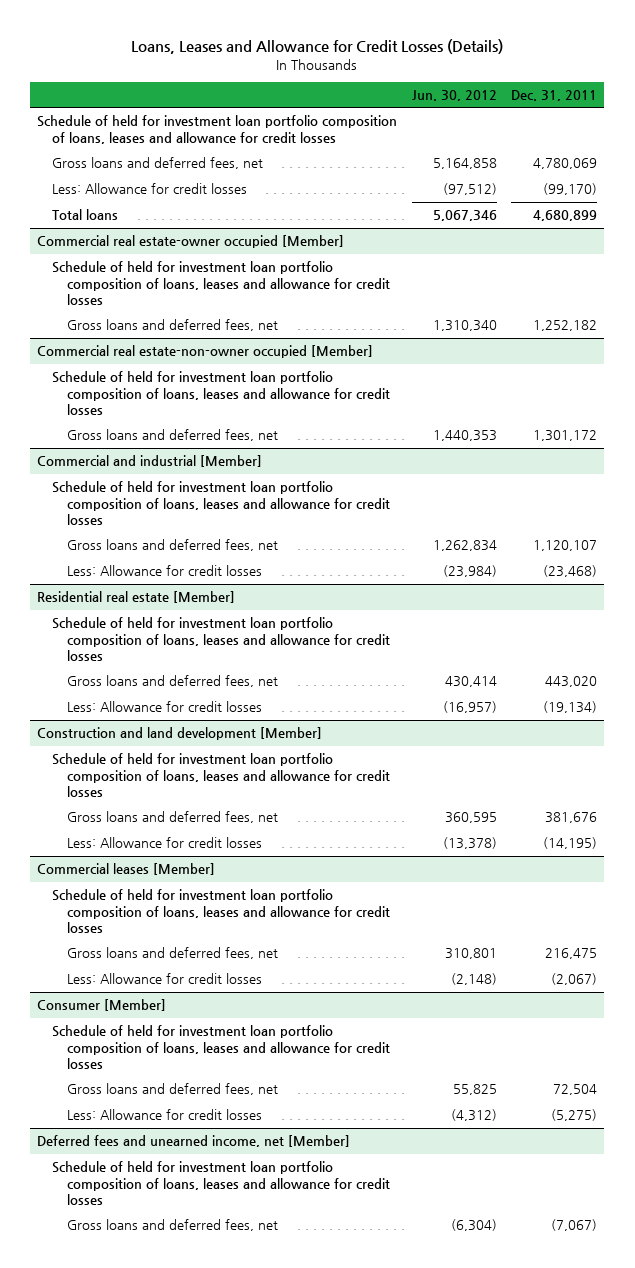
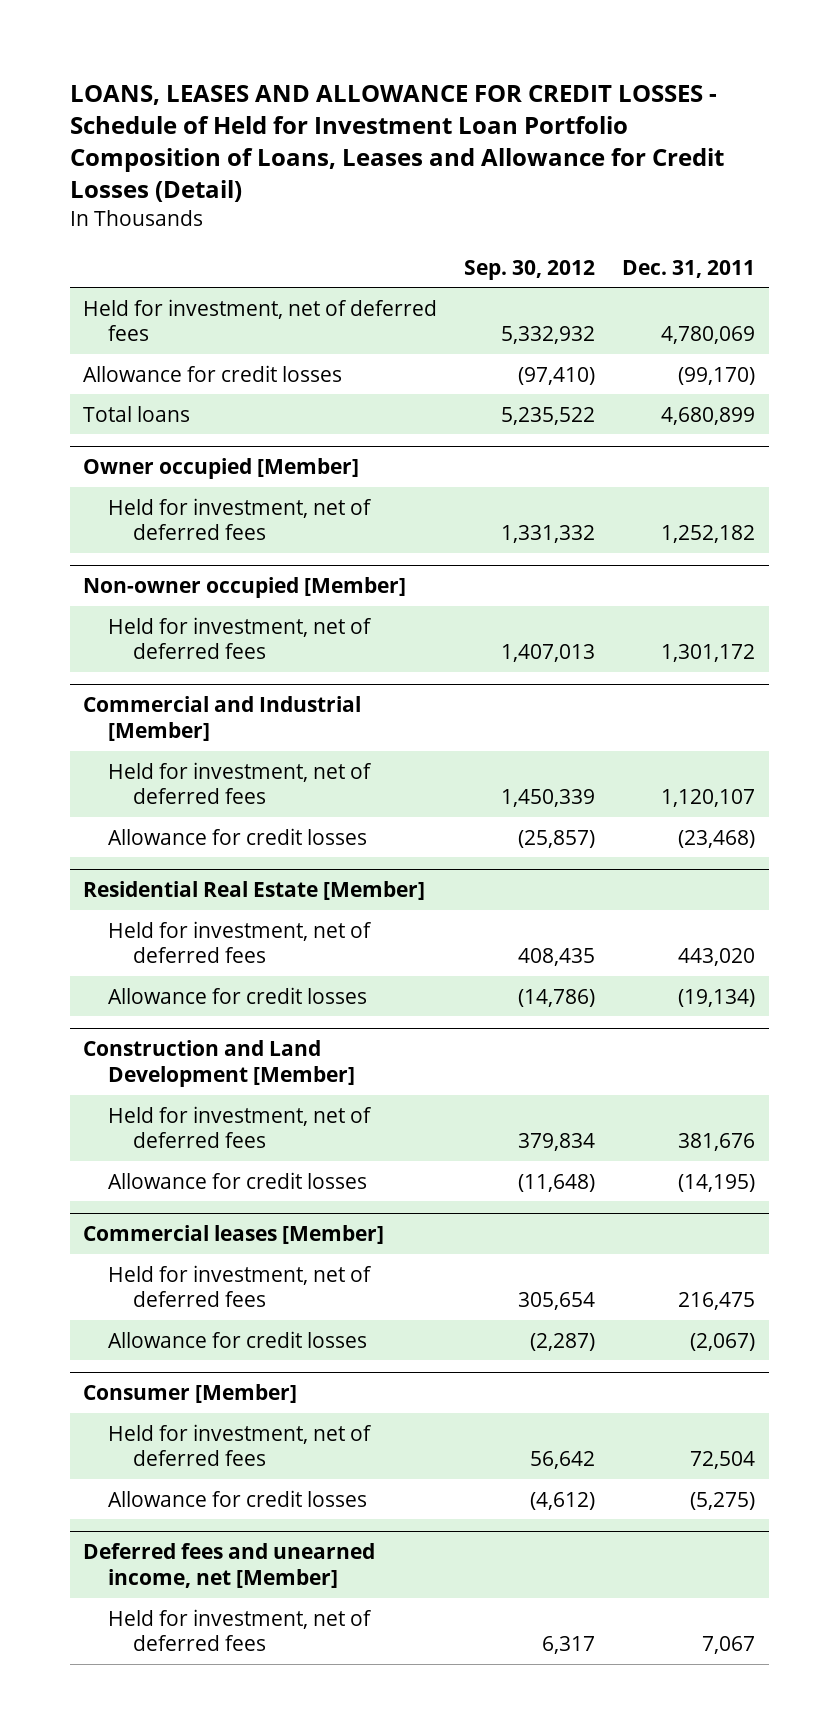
- Loans, Leases and Allowance for Credit Losses (Details)
+ LOANS, LEASES AND ALLOWANCE FOR CREDIT LOSSES - Schedule of Held for Investment Loan Portfolio Composition of Loans, Leases and Allowance for Credit Losses (Detail)
- | Jun. 30, 2012 | Dec. 31, 2011
+ | Sep. 30, 2012 | Dec. 31, 2011
- Schedule of held for investment loan portfolio composition of loans, leases and allowance for credit losses
- Gross loans and deferred fees, net | 5,164,858 | 4,780,069
- Less: Allowance for credit losses | (97,512) | (99,170)
+ Held for investment, net of deferred fees | 5,332,932 | 4,780,069
+ Allowance for credit losses | (97,410) | (99,170)
- Commercial real estate-owner occupied [Member]
- Schedule of held for investment loan portfolio composition of loans, leases and allowance for credit losses
- Gross loans and deferred fees, net | 1,310,340 | 1,252,182
- Commercial real estate-non-owner occupied [Member]
- Schedule of held for investment loan portfolio composition of loans, leases and allowance for credit losses
- Gross loans and deferred fees, net | 1,440,353 | 1,301,172
- Commercial and industrial [Member]
- Schedule of held for investment loan portfolio composition of loans, leases and allowance for credit losses
- Gross loans and deferred fees, net | 1,262,834 | 1,120,107
- Less: Allowance for credit losses | (23,984) | (23,468)
- Residential real estate [Member]
- Schedule of held for investment loan portfolio composition of loans, leases and allowance for credit losses
- Gross loans and deferred fees, net | 430,414 | 443,020
- Less: Allowance for credit losses | (16,957) | (19,134)
- Construction and land development [Member]
- Schedule of held for investment loan portfolio composition of loans, leases and allowance for credit losses
- Gross loans and deferred fees, net | 360,595 | 381,676
- Less: Allowance for credit losses | (13,378) | (14,195)
+ Owner occupied [Member]
+ Held for investment, net of deferred fees | 1,331,332 | 1,252,182
+ Non-owner occupied [Member]
+ Held for investment, net of deferred fees | 1,407,013 | 1,301,172
+ Commercial and Industrial [Member]
+ Held for investment, net of deferred fees | 1,450,339 | 1,120,107
+ Allowance for credit losses | (25,857) | (23,468)
+ Residential Real Estate [Member]
+ Held for investment, net of deferred fees | 408,435 | 443,020
+ Allowance for credit losses | (14,786) | (19,134)
+ Construction and Land Development [Member]
+ Held for investment, net of deferred fees | 379,834 | 381,676
+ Allowance for credit losses | (11,648) | (14,195)
@ Commercial leases [Member]
- Schedule of held for investment loan portfolio composition of loans, leases and allowance for credit losses
- Gross loans and deferred fees, net | 310,801 | 216,475
- Less: Allowance for credit losses | (2,148) | (2,067)
+ Held for investment, net of deferred fees | 305,654 | 216,475
+ Allowance for credit losses | (2,287) | (2,067)
@ Consumer [Member]
- Schedule of held for investment loan portfolio composition of loans, leases and allowance for credit losses
- Gross loans and deferred fees, net | 55,825 | 72,504
- Less: Allowance for credit losses | (4,312) | (5,275)
+ Held for investment, net of deferred fees | 56,642 | 72,504
+ Allowance for credit losses | (4,612) | (5,275)
@ Deferred fees and unearned income, net [Member]
- Schedule of held for investment loan portfolio composition of loans, leases and allowance for credit losses
- Gross loans and deferred fees, net | (6,304) | (7,067)
+ Held for investment, net of deferred fees | 6,317 | 7,067

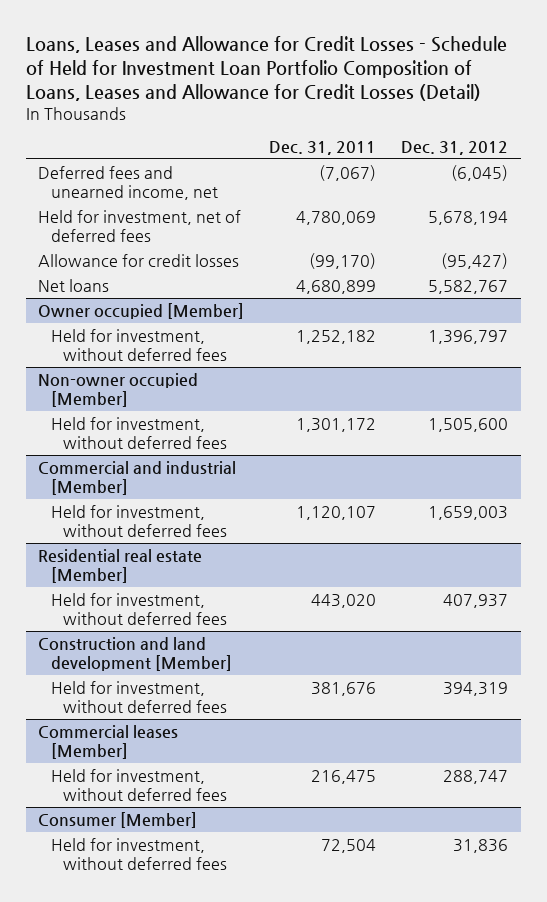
- LOANS, LEASES AND ALLOWANCE FOR CREDIT LOSSES - Schedule of Held for Investment Loan Portfolio Composition of Loans, Leases and Allowance for Credit Losses (Detail)
+ Loans, Leases and Allowance for Credit Losses - Schedule of Held for Investment Loan Portfolio Composition of Loans, Leases and Allowance for Credit Losses (Detail)
- | Sep. 30, 2012 | Dec. 31, 2011
+ | Dec. 31, 2011 | Dec. 31, 2012
+ Deferred fees and unearned income, net | (7,067) | (6,045)
- Total loans | 5,235,522 | 4,680,899
+ Net loans | 4,680,899 | 5,582,767
@ Owner occupied [Member]
- Held for investment, net of deferred fees | 1,331,332 | 1,252,182
+ Held for investment, without deferred fees | 1,252,182 | 1,396,797
@ Non-owner occupied [Member]
- Held for investment, net of deferred fees | 1,407,013 | 1,301,172
- Commercial and Industrial [Member]
- Held for investment, net of deferred fees | 1,450,339 | 1,120,107
- Allowance for credit losses | (25,857) | (23,468)
- Residential Real Estate [Member]
- Held for investment, net of deferred fees | 408,435 | 443,020
- Allowance for credit losses | (14,786) | (19,134)
- Construction and Land Development [Member]
- Held for investment, net of deferred fees | 379,834 | 381,676
- Allowance for credit losses | (11,648) | (14,195)
@ Non-owner occupied [Member]
+ Held for investment, without deferred fees | 1,301,172 | 1,505,600
+ Commercial and industrial [Member]
+ Held for investment, without deferred fees | 1,120,107 | 1,659,003
+ Residential real estate [Member]
+ Held for investment, without deferred fees | 443,020 | 407,937
+ Construction and land development [Member]
+ Held for investment, without deferred fees | 381,676 | 394,319
@ Commercial leases [Member]
- Held for investment, net of deferred fees | 305,654 | 216,475
- Allowance for credit losses | (2,287) | (2,067)
+ Held for investment, without deferred fees | 216,475 | 288,747
@ Consumer [Member]
- Held for investment, net of deferred fees | 56,642 | 72,504
- Allowance for credit losses | (4,612) | (5,275)
- Deferred fees and unearned income, net [Member]
- Held for investment, net of deferred fees | 6,317 | 7,067
@ Consumer [Member]
+ Held for investment, without deferred fees | 72,504 | 31,836

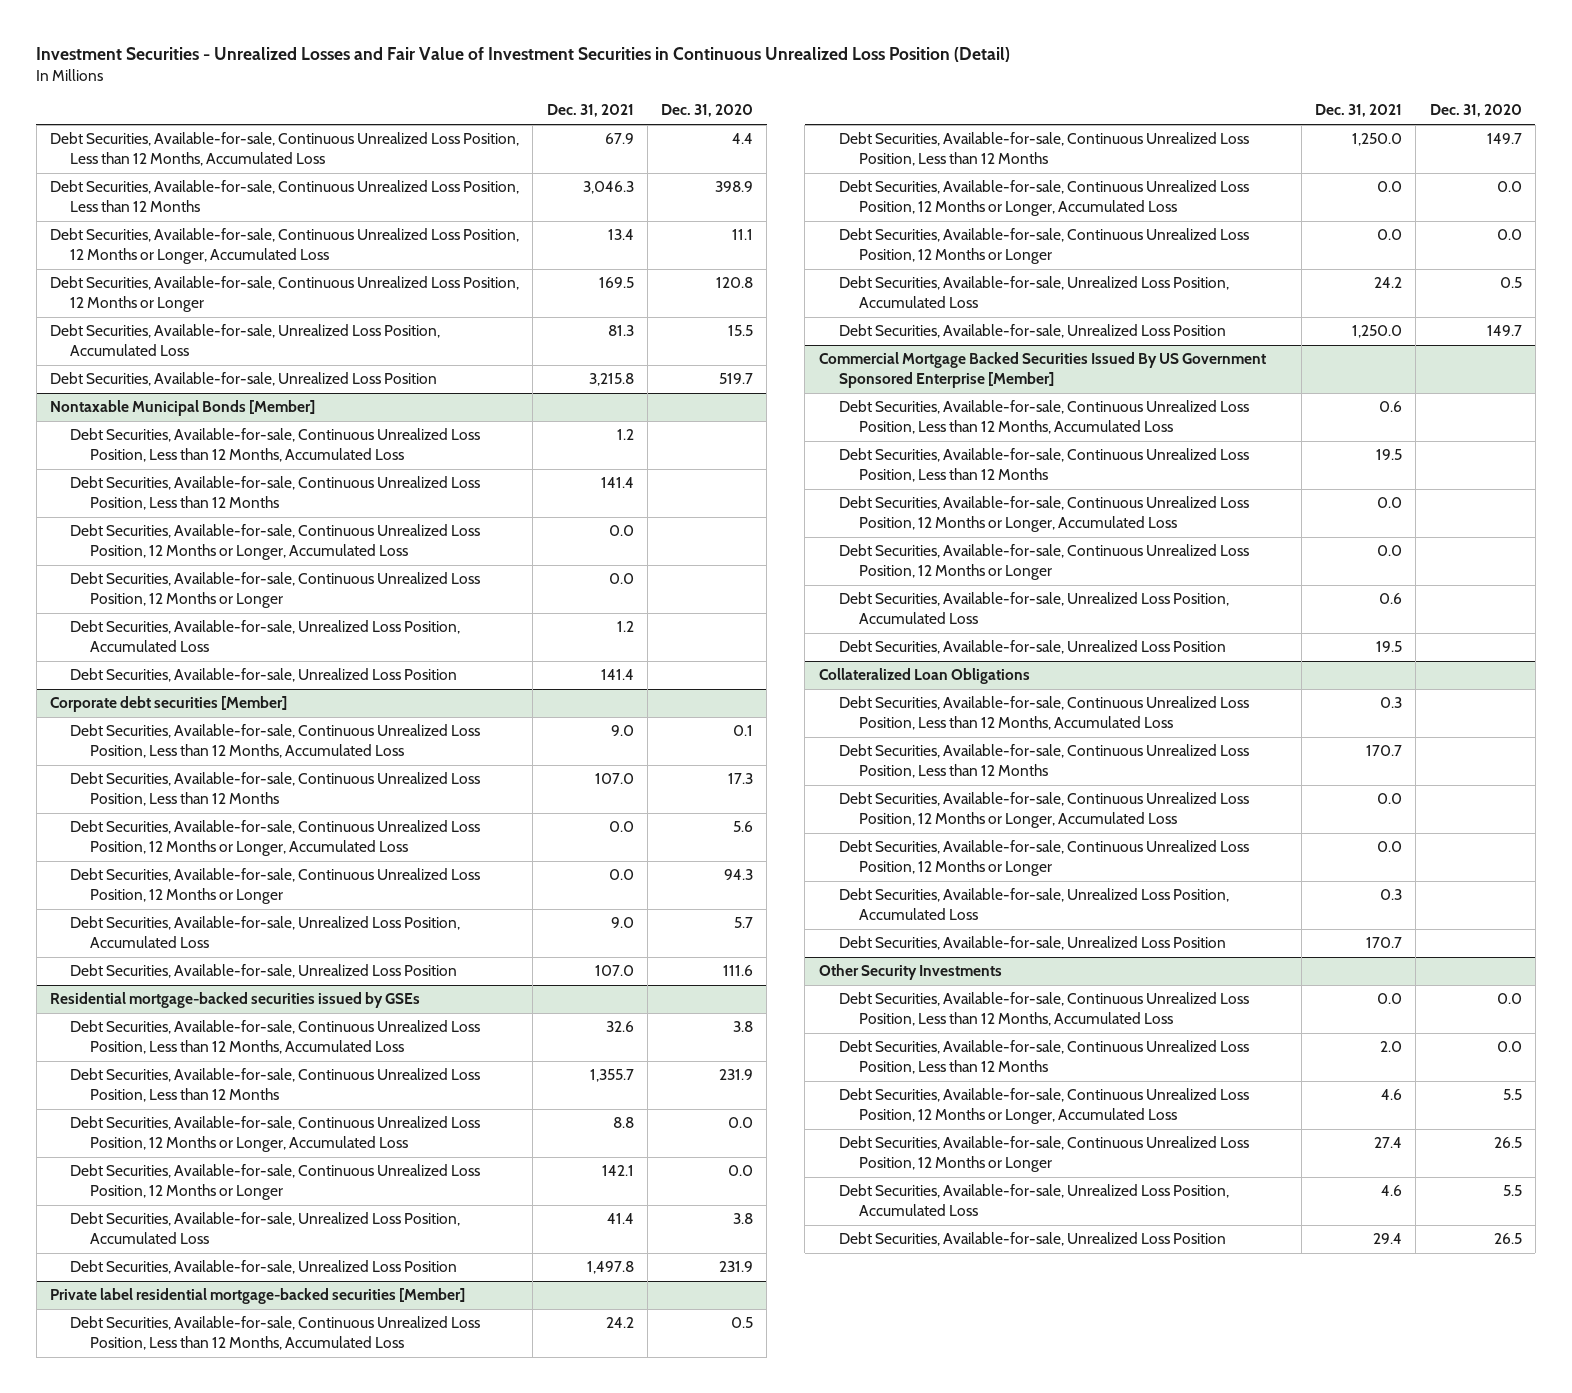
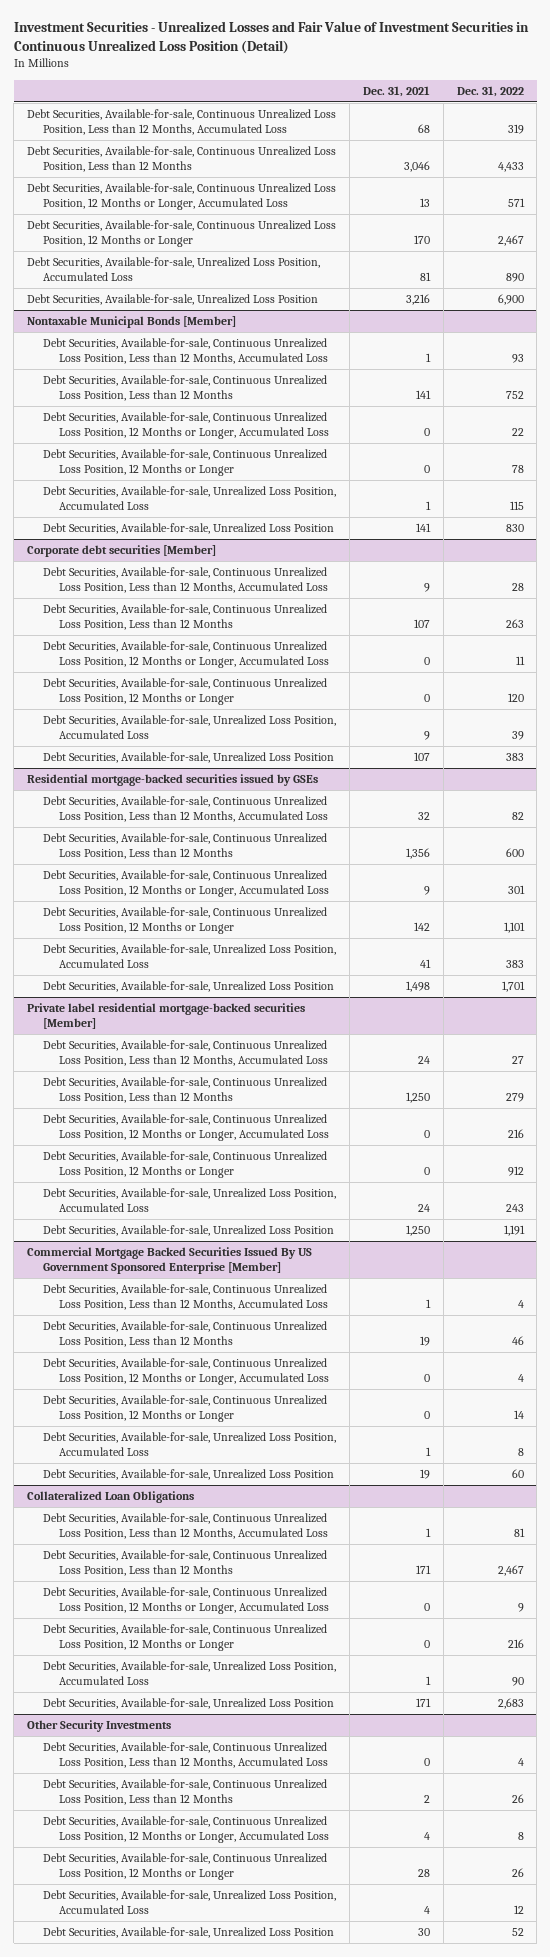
- | Dec. 31, 2021 | Dec. 31, 2020
+ | Dec. 31, 2021 | Dec. 31, 2022
- Debt Securities, Available-for-sale, Continuous Unrealized Loss Position, Less than 12 Months, Accumulated Loss | 67.9 | 4.4
- Debt Securities, Available-for-sale, Continuous Unrealized Loss Position, Less than 12 Months | 3,046.3 | 398.9
- Debt Securities, Available-for-sale, Continuous Unrealized Loss Position, 12 Months or Longer, Accumulated Loss | 13.4 | 11.1
- Debt Securities, Available-for-sale, Continuous Unrealized Loss Position, 12 Months or Longer | 169.5 | 120.8
- Debt Securities, Available-for-sale, Unrealized Loss Position, Accumulated Loss | 81.3 | 15.5
- Debt Securities, Available-for-sale, Unrealized Loss Position | 3,215.8 | 519.7
+ Debt Securities, Available-for-sale, Continuous Unrealized Loss Position, Less than 12 Months, Accumulated Loss | 68 | 319
+ Debt Securities, Available-for-sale, Continuous Unrealized Loss Position, Less than 12 Months | 3,046 | 4,433
+ Debt Securities, Available-for-sale, Continuous Unrealized Loss Position, 12 Months or Longer, Accumulated Loss | 13 | 571
+ Debt Securities, Available-for-sale, Continuous Unrealized Loss Position, 12 Months or Longer | 170 | 2,467
+ Debt Securities, Available-for-sale, Unrealized Loss Position, Accumulated Loss | 81 | 890
+ Debt Securities, Available-for-sale, Unrealized Loss Position | 3,216 | 6,900
@ Nontaxable Municipal Bonds [Member]
- Debt Securities, Available-for-sale, Continuous Unrealized Loss Position, Less than 12 Months, Accumulated Loss | 1.2 |
- Debt Securities, Available-for-sale, Continuous Unrealized Loss Position, Less than 12 Months | 141.4 |
- Debt Securities, Available-for-sale, Continuous Unrealized Loss Position, 12 Months or Longer, Accumulated Loss | 0.0 |
- Debt Securities, Available-for-sale, Continuous Unrealized Loss Position, 12 Months or Longer | 0.0 |
- Debt Securities, Available-for-sale, Unrealized Loss Position, Accumulated Loss | 1.2 |
- Debt Securities, Available-for-sale, Unrealized Loss Position | 141.4 |
+ Debt Securities, Available-for-sale, Continuous Unrealized Loss Position, Less than 12 Months, Accumulated Loss | 1 | 93
+ Debt Securities, Available-for-sale, Continuous Unrealized Loss Position, Less than 12 Months | 141 | 752
+ Debt Securities, Available-for-sale, Continuous Unrealized Loss Position, 12 Months or Longer, Accumulated Loss | 0 | 22
+ Debt Securities, Available-for-sale, Continuous Unrealized Loss Position, 12 Months or Longer | 0 | 78
+ Debt Securities, Available-for-sale, Unrealized Loss Position, Accumulated Loss | 1 | 115
+ Debt Securities, Available-for-sale, Unrealized Loss Position | 141 | 830
@ Corporate debt securities [Member]
- Debt Securities, Available-for-sale, Continuous Unrealized Loss Position, Less than 12 Months, Accumulated Loss | 9.0 | 0.1
- Debt Securities, Available-for-sale, Continuous Unrealized Loss Position, Less than 12 Months | 107.0 | 17.3
- Debt Securities, Available-for-sale, Continuous Unrealized Loss Position, 12 Months or Longer, Accumulated Loss | 0.0 | 5.6
- Debt Securities, Available-for-sale, Continuous Unrealized Loss Position, 12 Months or Longer | 0.0 | 94.3
- Debt Securities, Available-for-sale, Unrealized Loss Position, Accumulated Loss | 9.0 | 5.7
- Debt Securities, Available-for-sale, Unrealized Loss Position | 107.0 | 111.6
+ Debt Securities, Available-for-sale, Continuous Unrealized Loss Position, Less than 12 Months, Accumulated Loss | 9 | 28
+ Debt Securities, Available-for-sale, Continuous Unrealized Loss Position, Less than 12 Months | 107 | 263
+ Debt Securities, Available-for-sale, Continuous Unrealized Loss Position, 12 Months or Longer, Accumulated Loss | 0 | 11
+ Debt Securities, Available-for-sale, Continuous Unrealized Loss Position, 12 Months or Longer | 0 | 120
+ Debt Securities, Available-for-sale, Unrealized Loss Position, Accumulated Loss | 9 | 39
+ Debt Securities, Available-for-sale, Unrealized Loss Position | 107 | 383
@ Residential mortgage-backed securities issued by GSEs
- Debt Securities, Available-for-sale, Continuous Unrealized Loss Position, Less than 12 Months, Accumulated Loss | 32.6 | 3.8
- Debt Securities, Available-for-sale, Continuous Unrealized Loss Position, Less than 12 Months | 1,355.7 | 231.9
- Debt Securities, Available-for-sale, Continuous Unrealized Loss Position, 12 Months or Longer, Accumulated Loss | 8.8 | 0.0
- Debt Securities, Available-for-sale, Continuous Unrealized Loss Position, 12 Months or Longer | 142.1 | 0.0
- Debt Securities, Available-for-sale, Unrealized Loss Position, Accumulated Loss | 41.4 | 3.8
- Debt Securities, Available-for-sale, Unrealized Loss Position | 1,497.8 | 231.9
+ Debt Securities, Available-for-sale, Continuous Unrealized Loss Position, Less than 12 Months, Accumulated Loss | 32 | 82
+ Debt Securities, Available-for-sale, Continuous Unrealized Loss Position, Less than 12 Months | 1,356 | 600
+ Debt Securities, Available-for-sale, Continuous Unrealized Loss Position, 12 Months or Longer, Accumulated Loss | 9 | 301
+ Debt Securities, Available-for-sale, Continuous Unrealized Loss Position, 12 Months or Longer | 142 | 1,101
+ Debt Securities, Available-for-sale, Unrealized Loss Position, Accumulated Loss | 41 | 383
+ Debt Securities, Available-for-sale, Unrealized Loss Position | 1,498 | 1,701
@ Private label residential mortgage-backed securities [Member]
- Debt Securities, Available-for-sale, Continuous Unrealized Loss Position, Less than 12 Months, Accumulated Loss | 24.2 | 0.5
- Debt Securities, Available-for-sale, Continuous Unrealized Loss Position, Less than 12 Months | 1,250.0 | 149.7
- Debt Securities, Available-for-sale, Continuous Unrealized Loss Position, 12 Months or Longer, Accumulated Loss | 0.0 | 0.0
- Debt Securities, Available-for-sale, Continuous Unrealized Loss Position, 12 Months or Longer | 0.0 | 0.0
- Debt Securities, Available-for-sale, Unrealized Loss Position, Accumulated Loss | 24.2 | 0.5
- Debt Securities, Available-for-sale, Unrealized Loss Position | 1,250.0 | 149.7
+ Debt Securities, Available-for-sale, Continuous Unrealized Loss Position, Less than 12 Months, Accumulated Loss | 24 | 27
+ Debt Securities, Available-for-sale, Continuous Unrealized Loss Position, Less than 12 Months | 1,250 | 279
+ Debt Securities, Available-for-sale, Continuous Unrealized Loss Position, 12 Months or Longer, Accumulated Loss | 0 | 216
+ Debt Securities, Available-for-sale, Continuous Unrealized Loss Position, 12 Months or Longer | 0 | 912
+ Debt Securities, Available-for-sale, Unrealized Loss Position, Accumulated Loss | 24 | 243
+ Debt Securities, Available-for-sale, Unrealized Loss Position | 1,250 | 1,191
@ Commercial Mortgage Backed Securities Issued By US Government Sponsored Enterprise [Member]
- Debt Securities, Available-for-sale, Continuous Unrealized Loss Position, Less than 12 Months, Accumulated Loss | 0.6 |
- Debt Securities, Available-for-sale, Continuous Unrealized Loss Position, Less than 12 Months | 19.5 |
- Debt Securities, Available-for-sale, Continuous Unrealized Loss Position, 12 Months or Longer, Accumulated Loss | 0.0 |
- Debt Securities, Available-for-sale, Continuous Unrealized Loss Position, 12 Months or Longer | 0.0 |
- Debt Securities, Available-for-sale, Unrealized Loss Position, Accumulated Loss | 0.6 |
- Debt Securities, Available-for-sale, Unrealized Loss Position | 19.5 |
+ Debt Securities, Available-for-sale, Continuous Unrealized Loss Position, Less than 12 Months, Accumulated Loss | 1 | 4
+ Debt Securities, Available-for-sale, Continuous Unrealized Loss Position, Less than 12 Months | 19 | 46
+ Debt Securities, Available-for-sale, Continuous Unrealized Loss Position, 12 Months or Longer, Accumulated Loss | 0 | 4
+ Debt Securities, Available-for-sale, Continuous Unrealized Loss Position, 12 Months or Longer | 0 | 14
+ Debt Securities, Available-for-sale, Unrealized Loss Position, Accumulated Loss | 1 | 8
+ Debt Securities, Available-for-sale, Unrealized Loss Position | 19 | 60
@ Collateralized Loan Obligations
- Debt Securities, Available-for-sale, Continuous Unrealized Loss Position, Less than 12 Months, Accumulated Loss | 0.3 |
- Debt Securities, Available-for-sale, Continuous Unrealized Loss Position, Less than 12 Months | 170.7 |
- Debt Securities, Available-for-sale, Continuous Unrealized Loss Position, 12 Months or Longer, Accumulated Loss | 0.0 |
- Debt Securities, Available-for-sale, Continuous Unrealized Loss Position, 12 Months or Longer | 0.0 |
- Debt Securities, Available-for-sale, Unrealized Loss Position, Accumulated Loss | 0.3 |
- Debt Securities, Available-for-sale, Unrealized Loss Position | 170.7 |
+ Debt Securities, Available-for-sale, Continuous Unrealized Loss Position, Less than 12 Months, Accumulated Loss | 1 | 81
+ Debt Securities, Available-for-sale, Continuous Unrealized Loss Position, Less than 12 Months | 171 | 2,467
+ Debt Securities, Available-for-sale, Continuous Unrealized Loss Position, 12 Months or Longer, Accumulated Loss | 0 | 9
+ Debt Securities, Available-for-sale, Continuous Unrealized Loss Position, 12 Months or Longer | 0 | 216
+ Debt Securities, Available-for-sale, Unrealized Loss Position, Accumulated Loss | 1 | 90
+ Debt Securities, Available-for-sale, Unrealized Loss Position | 171 | 2,683
@ Other Security Investments
- Debt Securities, Available-for-sale, Continuous Unrealized Loss Position, Less than 12 Months, Accumulated Loss | 0.0 | 0.0
- Debt Securities, Available-for-sale, Continuous Unrealized Loss Position, Less than 12 Months | 2.0 | 0.0
- Debt Securities, Available-for-sale, Continuous Unrealized Loss Position, 12 Months or Longer, Accumulated Loss | 4.6 | 5.5
- Debt Securities, Available-for-sale, Continuous Unrealized Loss Position, 12 Months or Longer | 27.4 | 26.5
- Debt Securities, Available-for-sale, Unrealized Loss Position, Accumulated Loss | 4.6 | 5.5
- Debt Securities, Available-for-sale, Unrealized Loss Position | 29.4 | 26.5
+ Debt Securities, Available-for-sale, Continuous Unrealized Loss Position, Less than 12 Months, Accumulated Loss | 0 | 4
+ Debt Securities, Available-for-sale, Continuous Unrealized Loss Position, Less than 12 Months | 2 | 26
+ Debt Securities, Available-for-sale, Continuous Unrealized Loss Position, 12 Months or Longer, Accumulated Loss | 4 | 8
+ Debt Securities, Available-for-sale, Continuous Unrealized Loss Position, 12 Months or Longer | 28 | 26
+ Debt Securities, Available-for-sale, Unrealized Loss Position, Accumulated Loss | 4 | 12
+ Debt Securities, Available-for-sale, Unrealized Loss Position | 30 | 52

